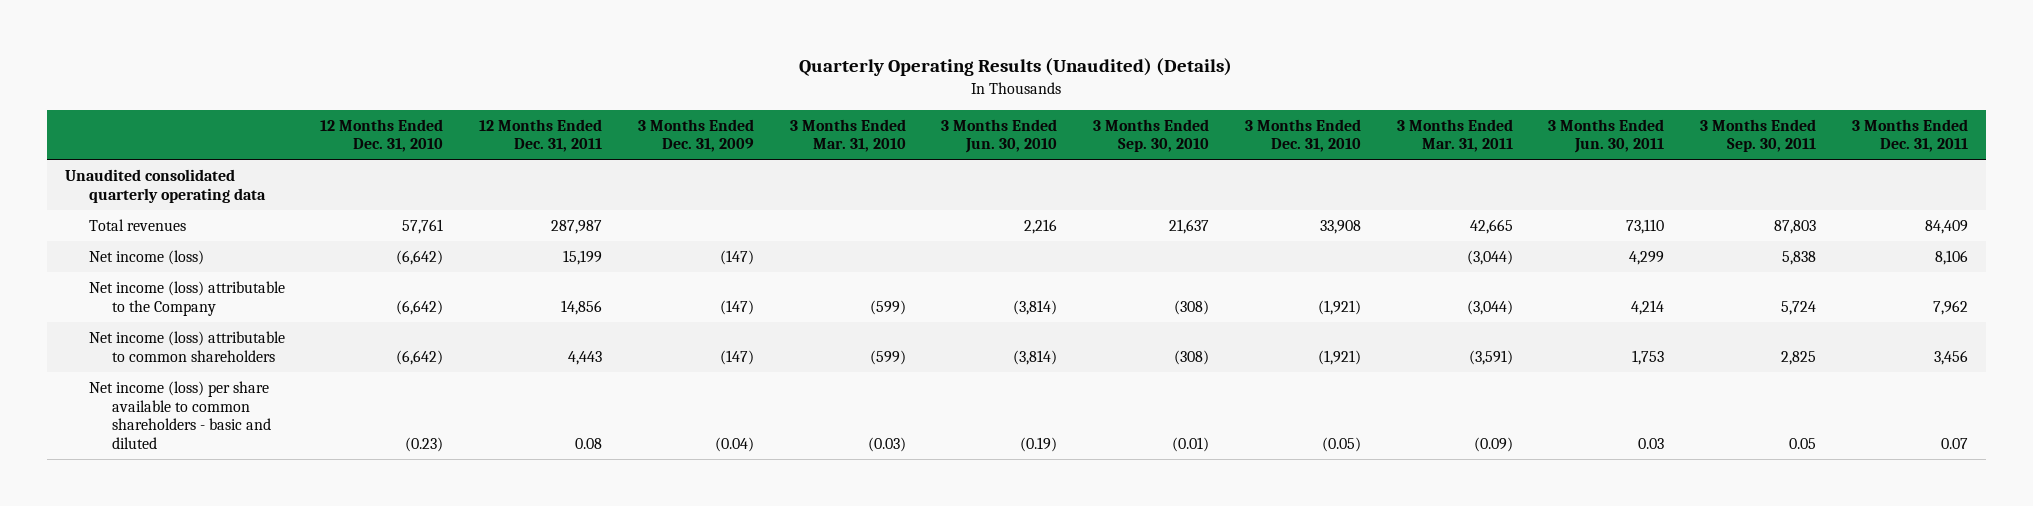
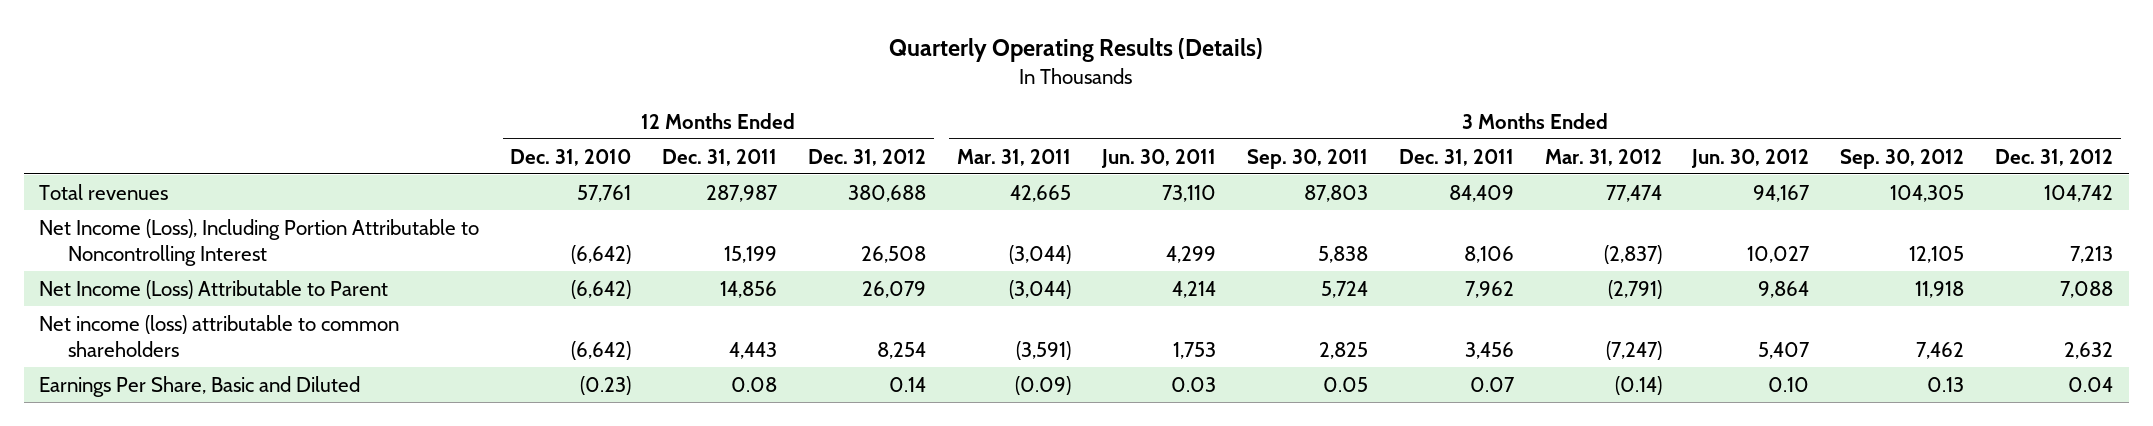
- Quarterly Operating Results (Unaudited) (Details)
+ Quarterly Operating Results (Details)
- | 12 Months Ended Dec. 31, 2010 | 12 Months Ended Dec. 31, 2011 | 3 Months Ended Dec. 31, 2009 | 3 Months Ended Mar. 31, 2010 | 3 Months Ended Jun. 30, 2010 | 3 Months Ended Sep. 30, 2010 | 3 Months Ended Dec. 31, 2010 | 3 Months Ended Mar. 31, 2011 | 3 Months Ended Jun. 30, 2011 | 3 Months Ended Sep. 30, 2011 | 3 Months Ended Dec. 31, 2011
+ | 12 Months Ended Dec. 31, 2010 | 12 Months Ended Dec. 31, 2011 | 12 Months Ended Dec. 31, 2012 | 3 Months Ended Mar. 31, 2011 | 3 Months Ended Jun. 30, 2011 | 3 Months Ended Sep. 30, 2011 | 3 Months Ended Dec. 31, 2011 | 3 Months Ended Mar. 31, 2012 | 3 Months Ended Jun. 30, 2012 | 3 Months Ended Sep. 30, 2012 | 3 Months Ended Dec. 31, 2012
- Unaudited consolidated quarterly operating data
- Net income (loss) | (6,642) | 15,199 | (147) | | | | | (3,044) | 4,299 | 5,838 | 8,106
- Net income (loss) attributable to the Company | (6,642) | 14,856 | (147) | (599) | (3,814) | (308) | (1,921) | (3,044) | 4,214 | 5,724 | 7,962
+ Net Income (Loss), Including Portion Attributable to Noncontrolling Interest | (6,642) | 15,199 | 26,508 | (3,044) | 4,299 | 5,838 | 8,106 | (2,837) | 10,027 | 12,105 | 7,213
+ Net Income (Loss) Attributable to Parent | (6,642) | 14,856 | 26,079 | (3,044) | 4,214 | 5,724 | 7,962 | (2,791) | 9,864 | 11,918 | 7,088
- Net income (loss) per share available to common shareholders - basic and diluted | (0.23) | 0.08 | (0.04) | (0.03) | (0.19) | (0.01) | (0.05) | (0.09) | 0.03 | 0.05 | 0.07
+ Earnings Per Share, Basic and Diluted | (0.23) | 0.08 | 0.14 | (0.09) | 0.03 | 0.05 | 0.07 | (0.14) | 0.10 | 0.13 | 0.04

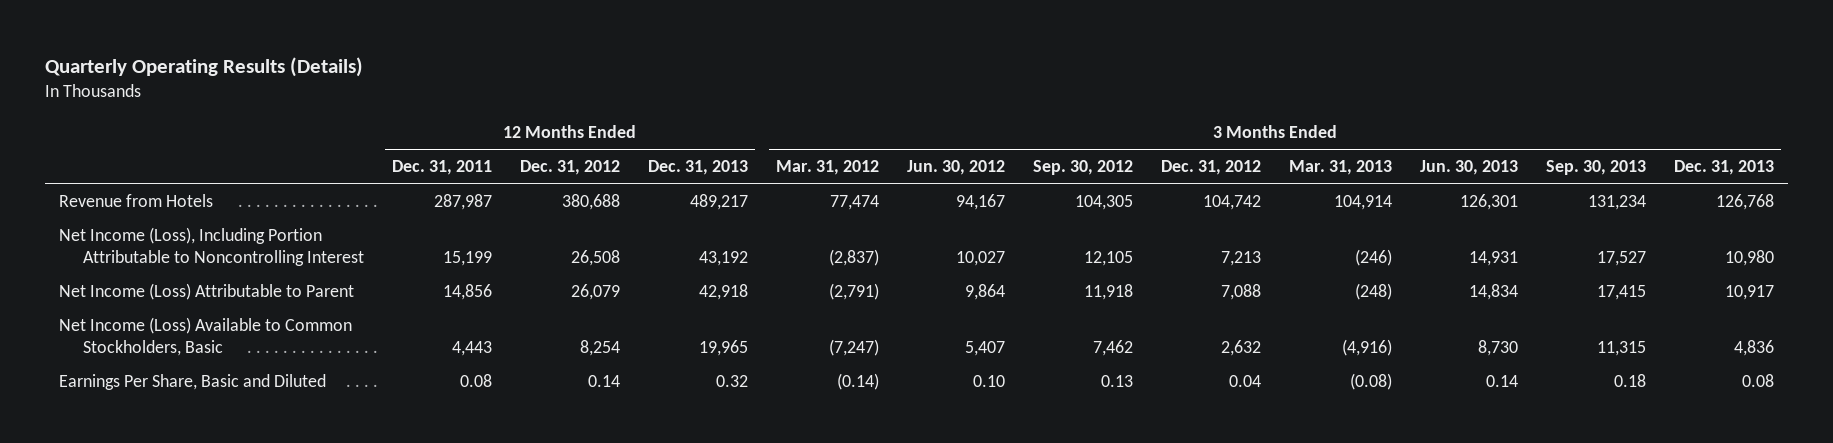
- | 12 Months Ended Dec. 31, 2010 | 12 Months Ended Dec. 31, 2011 | 12 Months Ended Dec. 31, 2012 | 3 Months Ended Mar. 31, 2011 | 3 Months Ended Jun. 30, 2011 | 3 Months Ended Sep. 30, 2011 | 3 Months Ended Dec. 31, 2011 | 3 Months Ended Mar. 31, 2012 | 3 Months Ended Jun. 30, 2012 | 3 Months Ended Sep. 30, 2012 | 3 Months Ended Dec. 31, 2012
+ | 12 Months Ended Dec. 31, 2011 | 12 Months Ended Dec. 31, 2012 | 12 Months Ended Dec. 31, 2013 | 3 Months Ended Mar. 31, 2012 | 3 Months Ended Jun. 30, 2012 | 3 Months Ended Sep. 30, 2012 | 3 Months Ended Dec. 31, 2012 | 3 Months Ended Mar. 31, 2013 | 3 Months Ended Jun. 30, 2013 | 3 Months Ended Sep. 30, 2013 | 3 Months Ended Dec. 31, 2013
- Total revenues | 57,761 | 287,987 | 380,688 | 42,665 | 73,110 | 87,803 | 84,409 | 77,474 | 94,167 | 104,305 | 104,742
+ Revenue from Hotels | 287,987 | 380,688 | 489,217 | 77,474 | 94,167 | 104,305 | 104,742 | 104,914 | 126,301 | 131,234 | 126,768
- Net income (loss) attributable to common shareholders | (6,642) | 4,443 | 8,254 | (3,591) | 1,753 | 2,825 | 3,456 | (7,247) | 5,407 | 7,462 | 2,632
+ Net Income (Loss) Available to Common Stockholders, Basic | 4,443 | 8,254 | 19,965 | (7,247) | 5,407 | 7,462 | 2,632 | (4,916) | 8,730 | 11,315 | 4,836

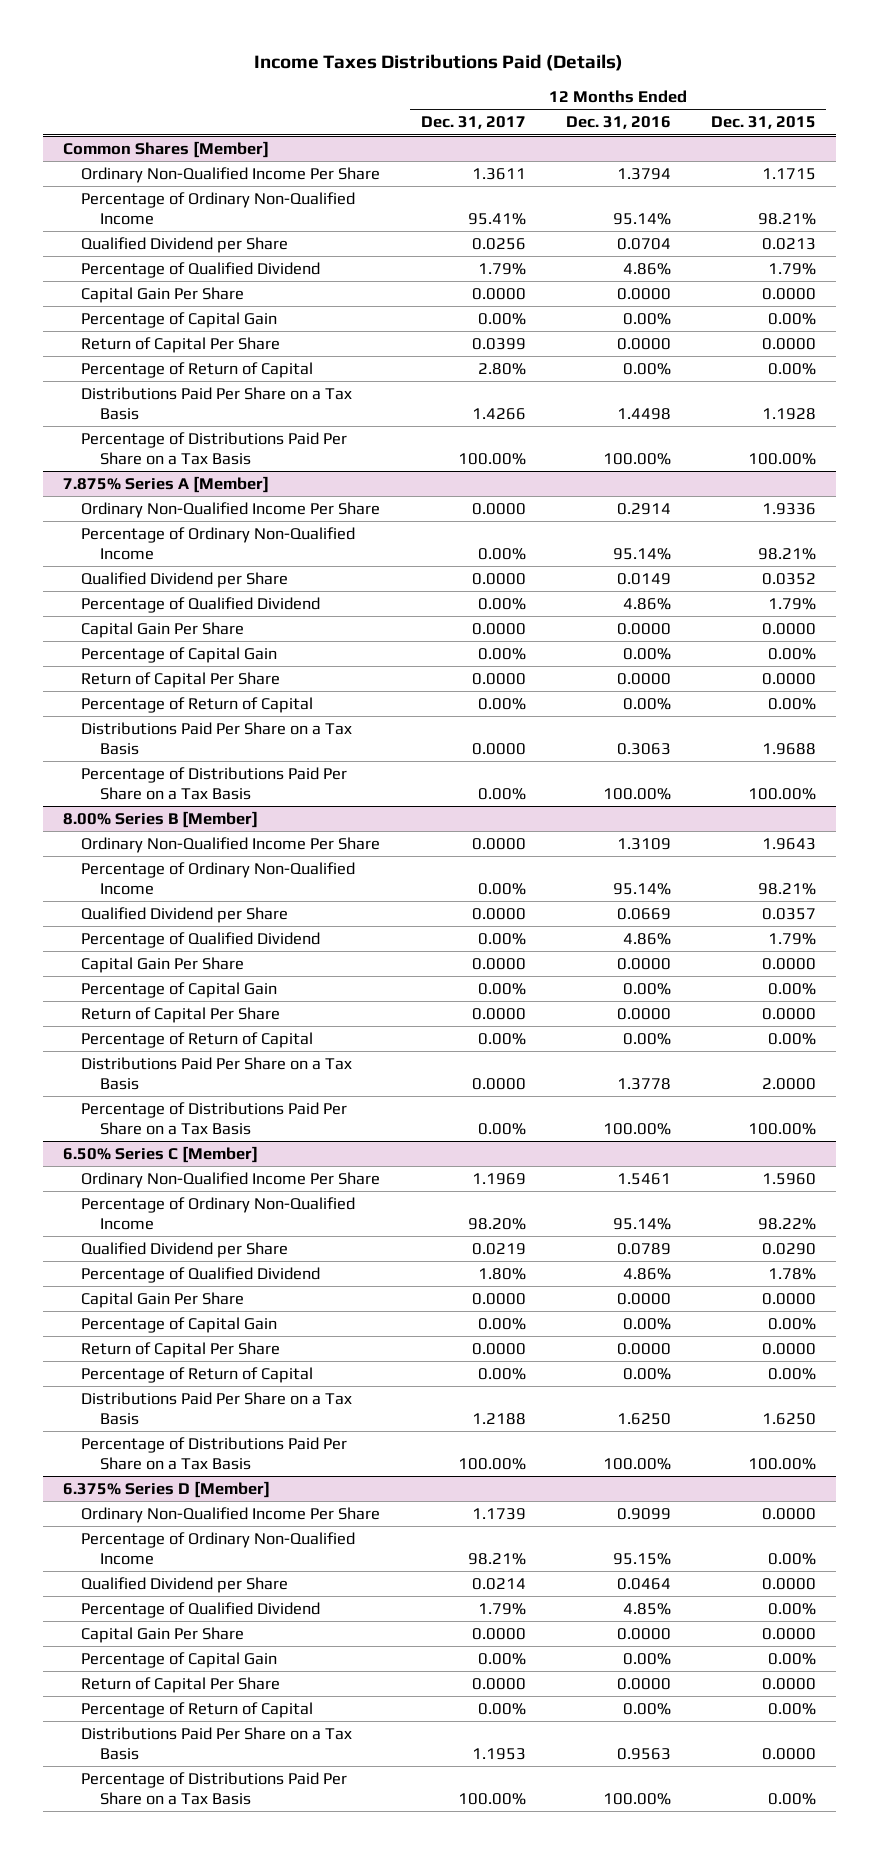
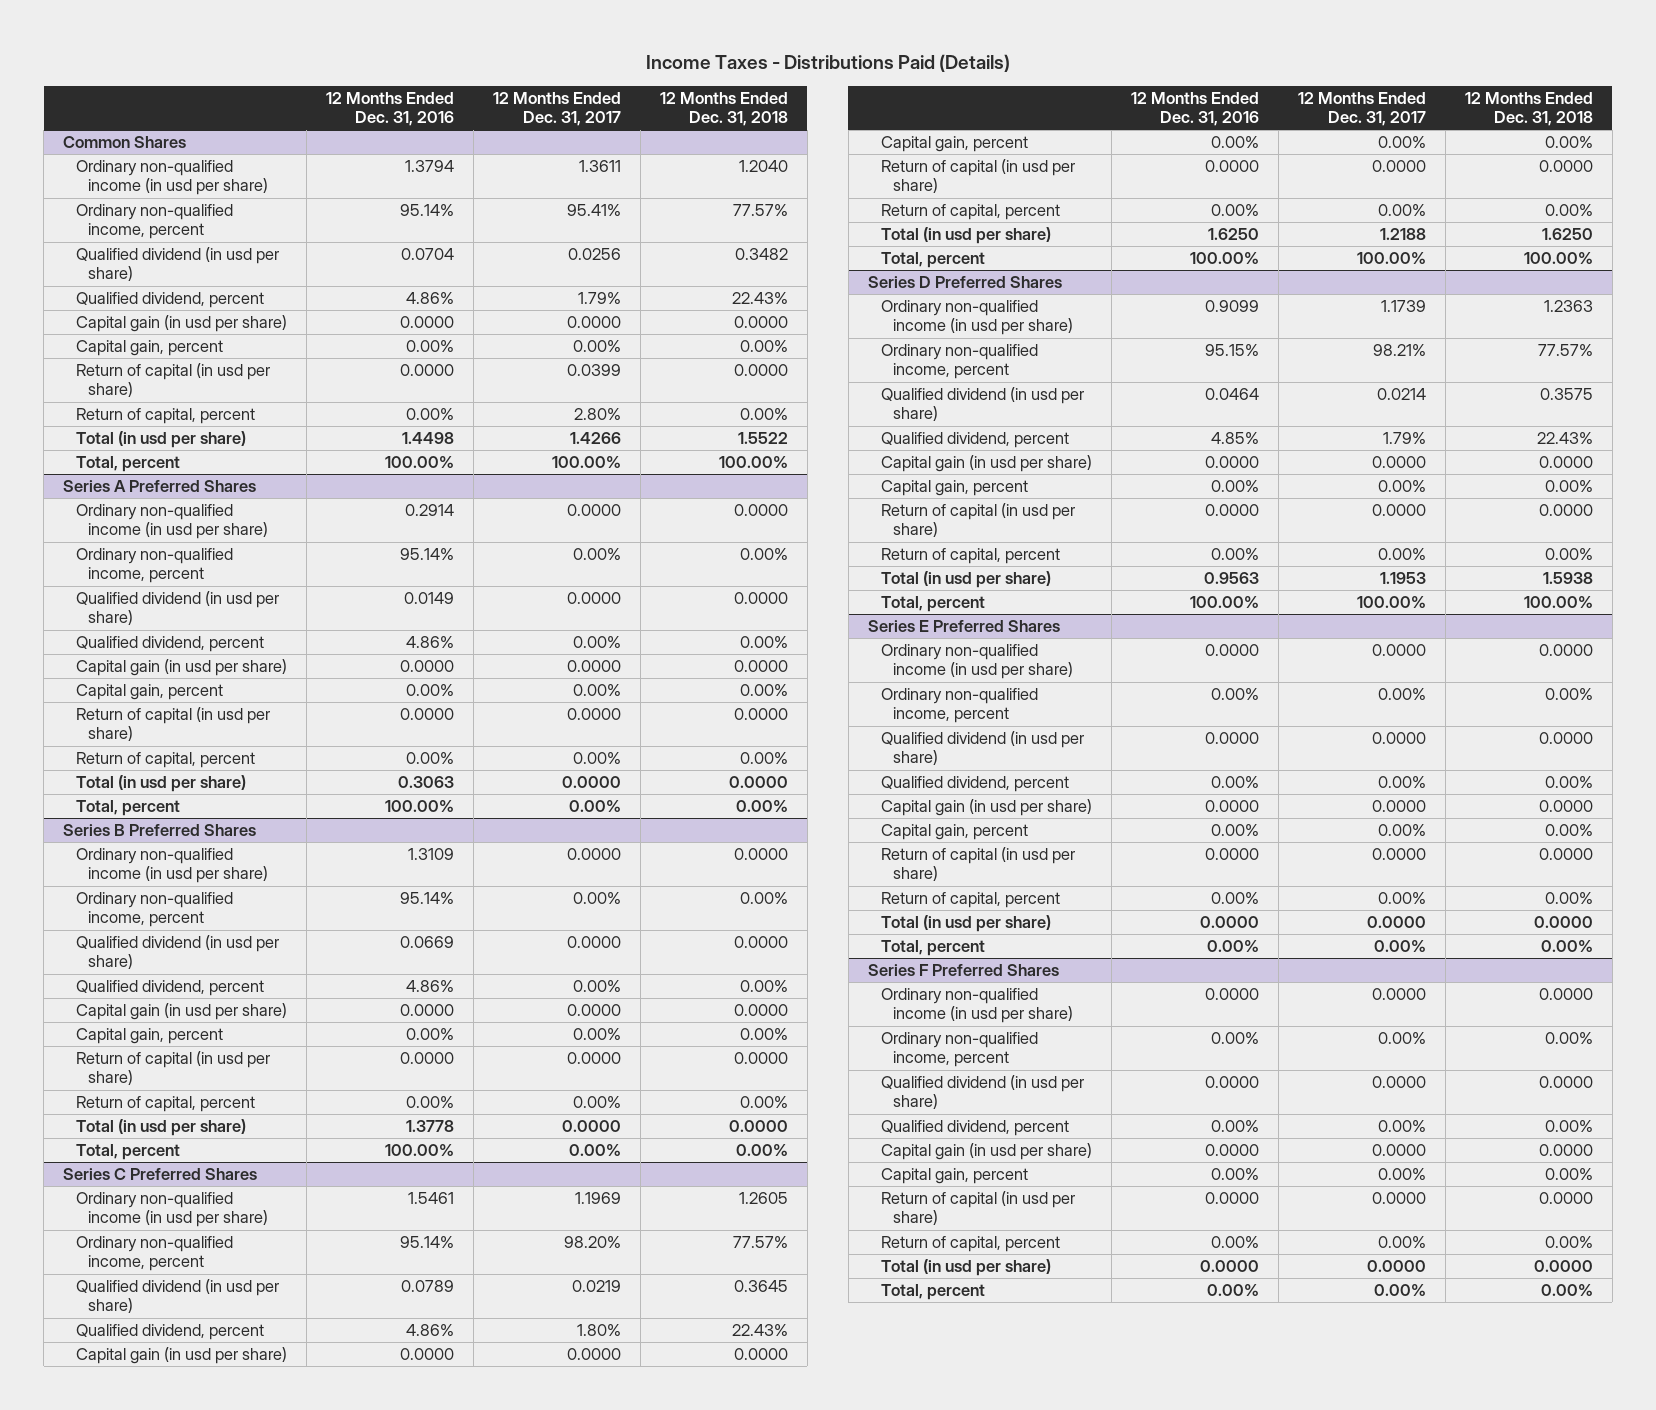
- Income Taxes Distributions Paid (Details)
+ Income Taxes - Distributions Paid (Details)
- | 12 Months Ended Dec. 31, 2017 | 12 Months Ended Dec. 31, 2016 | 12 Months Ended Dec. 31, 2015
+ | 12 Months Ended Dec. 31, 2016 | 12 Months Ended Dec. 31, 2017 | 12 Months Ended Dec. 31, 2018
- Common Shares [Member]
- Ordinary Non-Qualified Income Per Share | 1.3611 | 1.3794 | 1.1715
- Percentage of Ordinary Non-Qualified Income | 95.41% | 95.14% | 98.21%
- Qualified Dividend per Share | 0.0256 | 0.0704 | 0.0213
- Percentage of Qualified Dividend | 1.79% | 4.86% | 1.79%
- Capital Gain Per Share | 0.0000 | 0.0000 | 0.0000
- Percentage of Capital Gain | 0.00% | 0.00% | 0.00%
- Return of Capital Per Share | 0.0399 | 0.0000 | 0.0000
- Percentage of Return of Capital | 2.80% | 0.00% | 0.00%
- Distributions Paid Per Share on a Tax Basis | 1.4266 | 1.4498 | 1.1928
- Percentage of Distributions Paid Per Share on a Tax Basis | 100.00% | 100.00% | 100.00%
- 7.875% Series A [Member]
- Ordinary Non-Qualified Income Per Share | 0.0000 | 0.2914 | 1.9336
- Percentage of Ordinary Non-Qualified Income | 0.00% | 95.14% | 98.21%
- Qualified Dividend per Share | 0.0000 | 0.0149 | 0.0352
- Percentage of Qualified Dividend | 0.00% | 4.86% | 1.79%
- Capital Gain Per Share | 0.0000 | 0.0000 | 0.0000
- Percentage of Capital Gain | 0.00% | 0.00% | 0.00%
- Return of Capital Per Share | 0.0000 | 0.0000 | 0.0000
- Percentage of Return of Capital | 0.00% | 0.00% | 0.00%
- Distributions Paid Per Share on a Tax Basis | 0.0000 | 0.3063 | 1.9688
- Percentage of Distributions Paid Per Share on a Tax Basis | 0.00% | 100.00% | 100.00%
- 8.00% Series B [Member]
- Ordinary Non-Qualified Income Per Share | 0.0000 | 1.3109 | 1.9643
- Percentage of Ordinary Non-Qualified Income | 0.00% | 95.14% | 98.21%
- Qualified Dividend per Share | 0.0000 | 0.0669 | 0.0357
- Percentage of Qualified Dividend | 0.00% | 4.86% | 1.79%
- Capital Gain Per Share | 0.0000 | 0.0000 | 0.0000
- Percentage of Capital Gain | 0.00% | 0.00% | 0.00%
- Return of Capital Per Share | 0.0000 | 0.0000 | 0.0000
- Percentage of Return of Capital | 0.00% | 0.00% | 0.00%
- Distributions Paid Per Share on a Tax Basis | 0.0000 | 1.3778 | 2.0000
- Percentage of Distributions Paid Per Share on a Tax Basis | 0.00% | 100.00% | 100.00%
- 6.50% Series C [Member]
- Ordinary Non-Qualified Income Per Share | 1.1969 | 1.5461 | 1.5960
- Percentage of Ordinary Non-Qualified Income | 98.20% | 95.14% | 98.22%
- Qualified Dividend per Share | 0.0219 | 0.0789 | 0.0290
- Percentage of Qualified Dividend | 1.80% | 4.86% | 1.78%
- Capital Gain Per Share | 0.0000 | 0.0000 | 0.0000
- Percentage of Capital Gain | 0.00% | 0.00% | 0.00%
- Return of Capital Per Share | 0.0000 | 0.0000 | 0.0000
- Percentage of Return of Capital | 0.00% | 0.00% | 0.00%
- Distributions Paid Per Share on a Tax Basis | 1.2188 | 1.6250 | 1.6250
- Percentage of Distributions Paid Per Share on a Tax Basis | 100.00% | 100.00% | 100.00%
- 6.375% Series D [Member]
- Ordinary Non-Qualified Income Per Share | 1.1739 | 0.9099 | 0.0000
- Percentage of Ordinary Non-Qualified Income | 98.21% | 95.15% | 0.00%
- Qualified Dividend per Share | 0.0214 | 0.0464 | 0.0000
- Percentage of Qualified Dividend | 1.79% | 4.85% | 0.00%
- Capital Gain Per Share | 0.0000 | 0.0000 | 0.0000
- Percentage of Capital Gain | 0.00% | 0.00% | 0.00%
- Return of Capital Per Share | 0.0000 | 0.0000 | 0.0000
- Percentage of Return of Capital | 0.00% | 0.00% | 0.00%
- Distributions Paid Per Share on a Tax Basis | 1.1953 | 0.9563 | 0.0000
- Percentage of Distributions Paid Per Share on a Tax Basis | 100.00% | 100.00% | 0.00%
+ Common Shares
+ Ordinary non-qualified income (in usd per share) | 1.3794 | 1.3611 | 1.2040
+ Ordinary non-qualified income, percent | 95.14% | 95.41% | 77.57%
+ Qualified dividend (in usd per share) | 0.0704 | 0.0256 | 0.3482
+ Qualified dividend, percent | 4.86% | 1.79% | 22.43%
+ Capital gain (in usd per share) | 0.0000 | 0.0000 | 0.0000
+ Capital gain, percent | 0.00% | 0.00% | 0.00%
+ Return of capital (in usd per share) | 0.0000 | 0.0399 | 0.0000
+ Return of capital, percent | 0.00% | 2.80% | 0.00%
+ Total (in usd per share) | 1.4498 | 1.4266 | 1.5522
+ Total, percent | 100.00% | 100.00% | 100.00%
+ Series A Preferred Shares
+ Ordinary non-qualified income (in usd per share) | 0.2914 | 0.0000 | 0.0000
+ Ordinary non-qualified income, percent | 95.14% | 0.00% | 0.00%
+ Qualified dividend (in usd per share) | 0.0149 | 0.0000 | 0.0000
+ Qualified dividend, percent | 4.86% | 0.00% | 0.00%
+ Capital gain (in usd per share) | 0.0000 | 0.0000 | 0.0000
+ Capital gain, percent | 0.00% | 0.00% | 0.00%
+ Return of capital (in usd per share) | 0.0000 | 0.0000 | 0.0000
+ Return of capital, percent | 0.00% | 0.00% | 0.00%
+ Total (in usd per share) | 0.3063 | 0.0000 | 0.0000
+ Total, percent | 100.00% | 0.00% | 0.00%
+ Series B Preferred Shares
+ Ordinary non-qualified income (in usd per share) | 1.3109 | 0.0000 | 0.0000
+ Ordinary non-qualified income, percent | 95.14% | 0.00% | 0.00%
+ Qualified dividend (in usd per share) | 0.0669 | 0.0000 | 0.0000
+ Qualified dividend, percent | 4.86% | 0.00% | 0.00%
+ Capital gain (in usd per share) | 0.0000 | 0.0000 | 0.0000
+ Capital gain, percent | 0.00% | 0.00% | 0.00%
+ Return of capital (in usd per share) | 0.0000 | 0.0000 | 0.0000
+ Return of capital, percent | 0.00% | 0.00% | 0.00%
+ Total (in usd per share) | 1.3778 | 0.0000 | 0.0000
+ Total, percent | 100.00% | 0.00% | 0.00%
+ Series C Preferred Shares
+ Ordinary non-qualified income (in usd per share) | 1.5461 | 1.1969 | 1.2605
+ Ordinary non-qualified income, percent | 95.14% | 98.20% | 77.57%
+ Qualified dividend (in usd per share) | 0.0789 | 0.0219 | 0.3645
+ Qualified dividend, percent | 4.86% | 1.80% | 22.43%
+ Capital gain (in usd per share) | 0.0000 | 0.0000 | 0.0000
+ Capital gain, percent | 0.00% | 0.00% | 0.00%
+ Return of capital (in usd per share) | 0.0000 | 0.0000 | 0.0000
+ Return of capital, percent | 0.00% | 0.00% | 0.00%
+ Total (in usd per share) | 1.6250 | 1.2188 | 1.6250
+ Total, percent | 100.00% | 100.00% | 100.00%
+ Series D Preferred Shares
+ Ordinary non-qualified income (in usd per share) | 0.9099 | 1.1739 | 1.2363
+ Ordinary non-qualified income, percent | 95.15% | 98.21% | 77.57%
+ Qualified dividend (in usd per share) | 0.0464 | 0.0214 | 0.3575
+ Qualified dividend, percent | 4.85% | 1.79% | 22.43%
+ Capital gain (in usd per share) | 0.0000 | 0.0000 | 0.0000
+ Capital gain, percent | 0.00% | 0.00% | 0.00%
+ Return of capital (in usd per share) | 0.0000 | 0.0000 | 0.0000
+ Return of capital, percent | 0.00% | 0.00% | 0.00%
+ Total (in usd per share) | 0.9563 | 1.1953 | 1.5938
+ Total, percent | 100.00% | 100.00% | 100.00%
+ Series E Preferred Shares
+ Ordinary non-qualified income (in usd per share) | 0.0000 | 0.0000 | 0.0000
+ Ordinary non-qualified income, percent | 0.00% | 0.00% | 0.00%
+ Qualified dividend (in usd per share) | 0.0000 | 0.0000 | 0.0000
+ Qualified dividend, percent | 0.00% | 0.00% | 0.00%
+ Capital gain (in usd per share) | 0.0000 | 0.0000 | 0.0000
+ Capital gain, percent | 0.00% | 0.00% | 0.00%
+ Return of capital (in usd per share) | 0.0000 | 0.0000 | 0.0000
+ Return of capital, percent | 0.00% | 0.00% | 0.00%
+ Total (in usd per share) | 0.0000 | 0.0000 | 0.0000
+ Total, percent | 0.00% | 0.00% | 0.00%
+ Series F Preferred Shares
+ Ordinary non-qualified income (in usd per share) | 0.0000 | 0.0000 | 0.0000
+ Ordinary non-qualified income, percent | 0.00% | 0.00% | 0.00%
+ Qualified dividend (in usd per share) | 0.0000 | 0.0000 | 0.0000
+ Qualified dividend, percent | 0.00% | 0.00% | 0.00%
+ Capital gain (in usd per share) | 0.0000 | 0.0000 | 0.0000
+ Capital gain, percent | 0.00% | 0.00% | 0.00%
+ Return of capital (in usd per share) | 0.0000 | 0.0000 | 0.0000
+ Return of capital, percent | 0.00% | 0.00% | 0.00%
+ Total (in usd per share) | 0.0000 | 0.0000 | 0.0000
+ Total, percent | 0.00% | 0.00% | 0.00%

